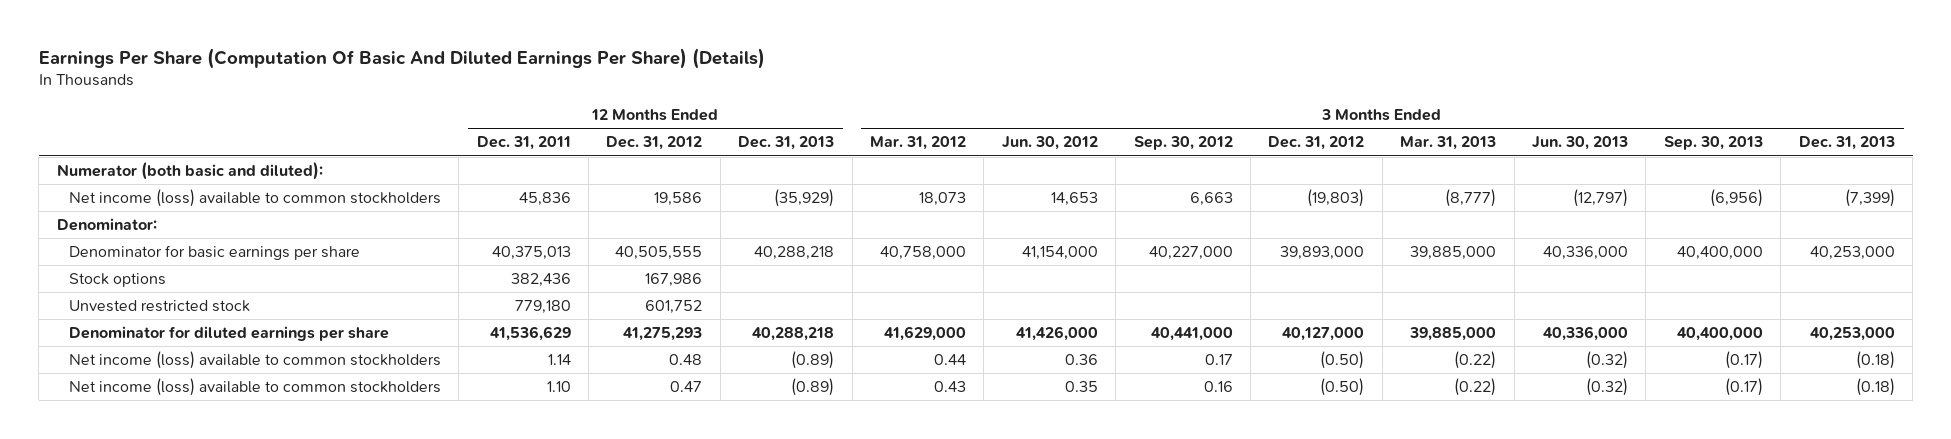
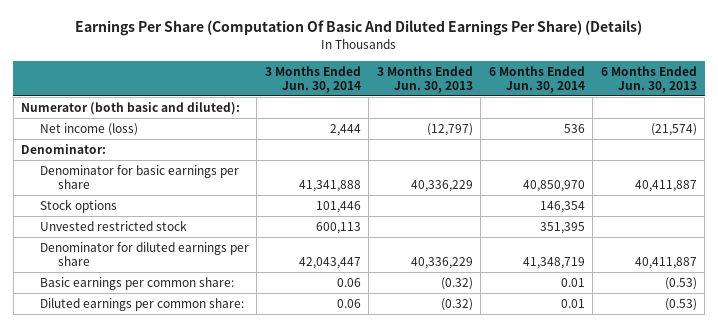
- | 12 Months Ended Dec. 31, 2011 | 12 Months Ended Dec. 31, 2012 | 12 Months Ended Dec. 31, 2013 | 3 Months Ended Mar. 31, 2012 | 3 Months Ended Jun. 30, 2012 | 3 Months Ended Sep. 30, 2012 | 3 Months Ended Dec. 31, 2012 | 3 Months Ended Mar. 31, 2013 | 3 Months Ended Jun. 30, 2013 | 3 Months Ended Sep. 30, 2013 | 3 Months Ended Dec. 31, 2013
+ | 3 Months Ended Jun. 30, 2014 | 3 Months Ended Jun. 30, 2013 | 6 Months Ended Jun. 30, 2014 | 6 Months Ended Jun. 30, 2013
- Net income (loss) available to common stockholders | 45,836 | 19,586 | (35,929) | 18,073 | 14,653 | 6,663 | (19,803) | (8,777) | (12,797) | (6,956) | (7,399)
+ Net income (loss) | 2,444 | (12,797) | 536 | (21,574)
- Denominator for basic earnings per share | 40,375,013 | 40,505,555 | 40,288,218 | 40,758,000 | 41,154,000 | 40,227,000 | 39,893,000 | 39,885,000 | 40,336,000 | 40,400,000 | 40,253,000
+ Denominator for basic earnings per share | 41,341,888 | 40,336,229 | 40,850,970 | 40,411,887
- Denominator for diluted earnings per share | 41,536,629 | 41,275,293 | 40,288,218 | 41,629,000 | 41,426,000 | 40,441,000 | 40,127,000 | 39,885,000 | 40,336,000 | 40,400,000 | 40,253,000
- Net income (loss) available to common stockholders | 1.14 | 0.48 | (0.89) | 0.44 | 0.36 | 0.17 | (0.50) | (0.22) | (0.32) | (0.17) | (0.18)
- Net income (loss) available to common stockholders | 1.10 | 0.47 | (0.89) | 0.43 | 0.35 | 0.16 | (0.50) | (0.22) | (0.32) | (0.17) | (0.18)
+ Denominator for diluted earnings per share | 42,043,447 | 40,336,229 | 41,348,719 | 40,411,887
+ Basic earnings per common share: | 0.06 | (0.32) | 0.01 | (0.53)
+ Diluted earnings per common share: | 0.06 | (0.32) | 0.01 | (0.53)

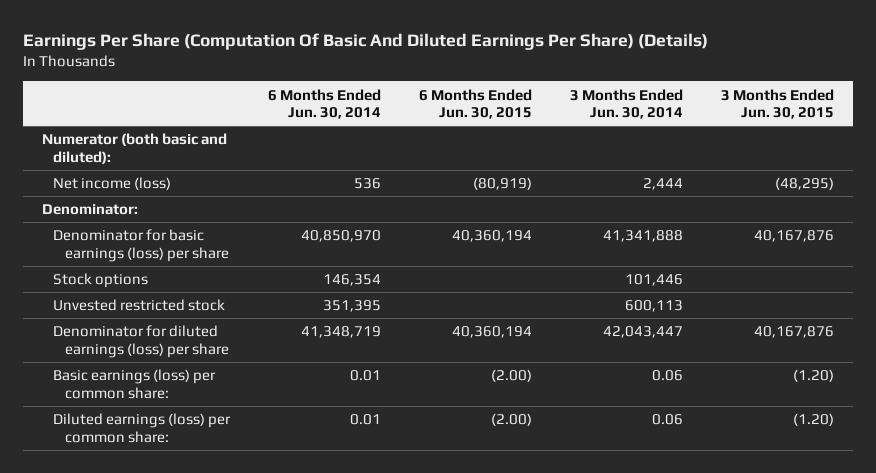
- | 3 Months Ended Jun. 30, 2014 | 3 Months Ended Jun. 30, 2013 | 6 Months Ended Jun. 30, 2014 | 6 Months Ended Jun. 30, 2013
+ | 6 Months Ended Jun. 30, 2014 | 6 Months Ended Jun. 30, 2015 | 3 Months Ended Jun. 30, 2014 | 3 Months Ended Jun. 30, 2015
- Denominator for basic earnings per share | 41,341,888 | 40,336,229 | 40,850,970 | 40,411,887
+ Denominator for basic earnings (loss) per share | 40,850,970 | 40,360,194 | 41,341,888 | 40,167,876
- Denominator for diluted earnings per share | 42,043,447 | 40,336,229 | 41,348,719 | 40,411,887
- Basic earnings per common share: | 0.06 | (0.32) | 0.01 | (0.53)
- Diluted earnings per common share: | 0.06 | (0.32) | 0.01 | (0.53)
+ Denominator for diluted earnings (loss) per share | 41,348,719 | 40,360,194 | 42,043,447 | 40,167,876
+ Basic earnings (loss) per common share: | 0.01 | (2.00) | 0.06 | (1.20)
+ Diluted earnings (loss) per common share: | 0.01 | (2.00) | 0.06 | (1.20)

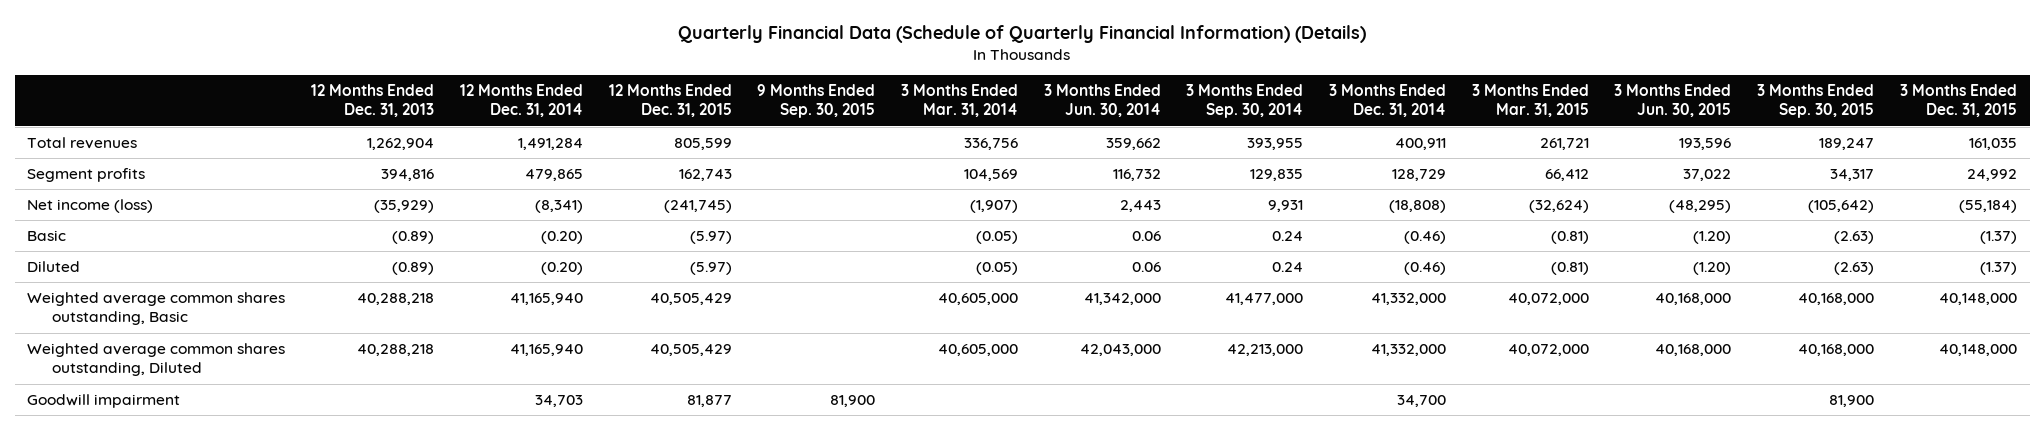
- Earnings Per Share (Computation Of Basic And Diluted Earnings Per Share) (Details)
+ Quarterly Financial Data (Schedule of Quarterly Financial Information) (Details)
- | 6 Months Ended Jun. 30, 2014 | 6 Months Ended Jun. 30, 2015 | 3 Months Ended Jun. 30, 2014 | 3 Months Ended Jun. 30, 2015
+ | 12 Months Ended Dec. 31, 2013 | 12 Months Ended Dec. 31, 2014 | 12 Months Ended Dec. 31, 2015 | 9 Months Ended Sep. 30, 2015 | 3 Months Ended Mar. 31, 2014 | 3 Months Ended Jun. 30, 2014 | 3 Months Ended Sep. 30, 2014 | 3 Months Ended Dec. 31, 2014 | 3 Months Ended Mar. 31, 2015 | 3 Months Ended Jun. 30, 2015 | 3 Months Ended Sep. 30, 2015 | 3 Months Ended Dec. 31, 2015
- Numerator (both basic and diluted):
- Net income (loss) | 536 | (80,919) | 2,444 | (48,295)
- Denominator:
- Denominator for basic earnings (loss) per share | 40,850,970 | 40,360,194 | 41,341,888 | 40,167,876
- Stock options | 146,354 | | 101,446 |
- Unvested restricted stock | 351,395 | | 600,113 |
- Denominator for diluted earnings (loss) per share | 41,348,719 | 40,360,194 | 42,043,447 | 40,167,876
- Basic earnings (loss) per common share: | 0.01 | (2.00) | 0.06 | (1.20)
- Diluted earnings (loss) per common share: | 0.01 | (2.00) | 0.06 | (1.20)
+ Total revenues | 1,262,904 | 1,491,284 | 805,599 | | 336,756 | 359,662 | 393,955 | 400,911 | 261,721 | 193,596 | 189,247 | 161,035
+ Segment profits | 394,816 | 479,865 | 162,743 | | 104,569 | 116,732 | 129,835 | 128,729 | 66,412 | 37,022 | 34,317 | 24,992
+ Net income (loss) | (35,929) | (8,341) | (241,745) | | (1,907) | 2,443 | 9,931 | (18,808) | (32,624) | (48,295) | (105,642) | (55,184)
+ Basic | (0.89) | (0.20) | (5.97) | | (0.05) | 0.06 | 0.24 | (0.46) | (0.81) | (1.20) | (2.63) | (1.37)
+ Diluted | (0.89) | (0.20) | (5.97) | | (0.05) | 0.06 | 0.24 | (0.46) | (0.81) | (1.20) | (2.63) | (1.37)
+ Weighted average common shares outstanding, Basic | 40,288,218 | 41,165,940 | 40,505,429 | | 40,605,000 | 41,342,000 | 41,477,000 | 41,332,000 | 40,072,000 | 40,168,000 | 40,168,000 | 40,148,000
+ Weighted average common shares outstanding, Diluted | 40,288,218 | 41,165,940 | 40,505,429 | | 40,605,000 | 42,043,000 | 42,213,000 | 41,332,000 | 40,072,000 | 40,168,000 | 40,168,000 | 40,148,000
+ Goodwill impairment | | 34,703 | 81,877 | 81,900 | | | | 34,700 | | | 81,900 |

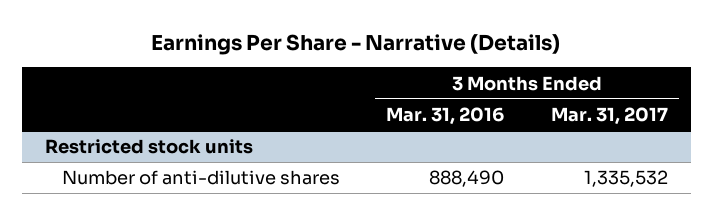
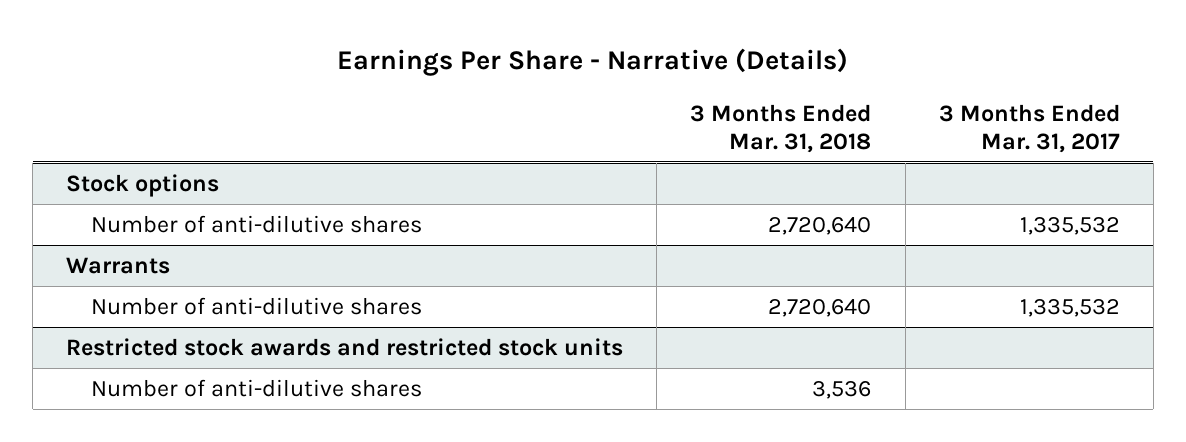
- | 3 Months Ended Mar. 31, 2016 | 3 Months Ended Mar. 31, 2017
+ | 3 Months Ended Mar. 31, 2018 | 3 Months Ended Mar. 31, 2017
- Restricted stock units
+ Stock options
+ Warrants
+ Number of anti-dilutive shares | 2,720,640 | 1,335,532
+ Restricted stock awards and restricted stock units
+ Number of anti-dilutive shares | 3,536 |

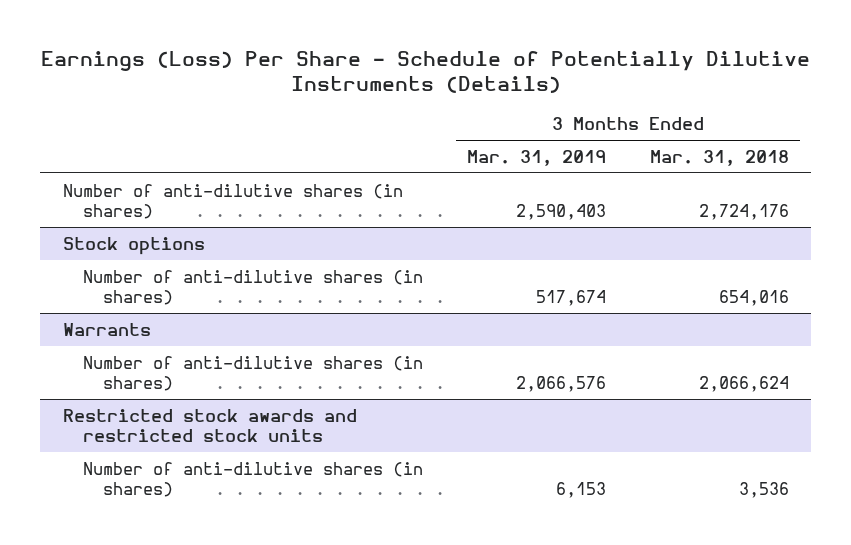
- Earnings Per Share - Narrative (Details)
+ Earnings (Loss) Per Share - Schedule of Potentially Dilutive Instruments (Details)
- | 3 Months Ended Mar. 31, 2018 | 3 Months Ended Mar. 31, 2017
+ | 3 Months Ended Mar. 31, 2019 | 3 Months Ended Mar. 31, 2018
+ Number of anti-dilutive shares (in shares) | 2,590,403 | 2,724,176
@ Stock options
- Number of anti-dilutive shares | 2,720,640 | 1,335,532
+ Number of anti-dilutive shares (in shares) | 517,674 | 654,016
@ Warrants
- Number of anti-dilutive shares | 2,720,640 | 1,335,532
+ Number of anti-dilutive shares (in shares) | 2,066,576 | 2,066,624
@ Restricted stock awards and restricted stock units
- Number of anti-dilutive shares | 3,536 |
+ Number of anti-dilutive shares (in shares) | 6,153 | 3,536

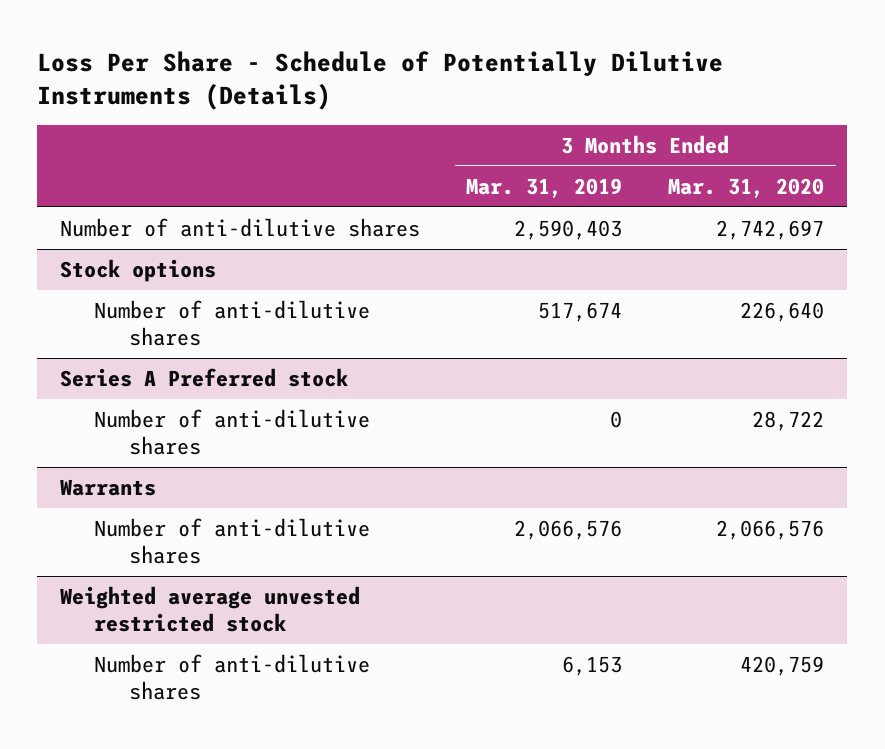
- Earnings (Loss) Per Share - Schedule of Potentially Dilutive Instruments (Details)
+ Loss Per Share - Schedule of Potentially Dilutive Instruments (Details)
- | 3 Months Ended Mar. 31, 2019 | 3 Months Ended Mar. 31, 2018
+ | 3 Months Ended Mar. 31, 2019 | 3 Months Ended Mar. 31, 2020
- Number of anti-dilutive shares (in shares) | 2,590,403 | 2,724,176
+ Number of anti-dilutive shares | 2,590,403 | 2,742,697
@ Stock options
- Number of anti-dilutive shares (in shares) | 517,674 | 654,016
+ Number of anti-dilutive shares | 517,674 | 226,640
+ Series A Preferred stock
+ Number of anti-dilutive shares | 0 | 28,722
@ Warrants
- Number of anti-dilutive shares (in shares) | 2,066,576 | 2,066,624
- Restricted stock awards and restricted stock units
- Number of anti-dilutive shares (in shares) | 6,153 | 3,536
@ Warrants
+ Number of anti-dilutive shares | 2,066,576 | 2,066,576
+ Weighted average unvested restricted stock
+ Number of anti-dilutive shares | 6,153 | 420,759

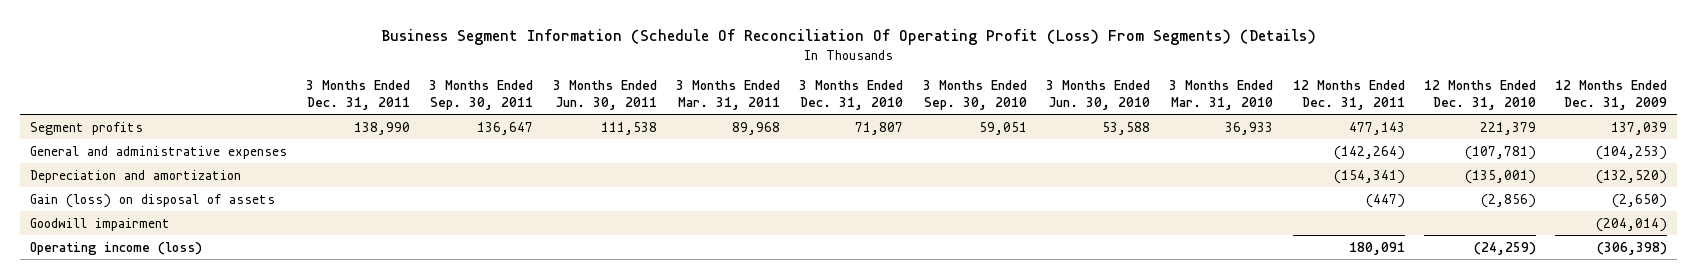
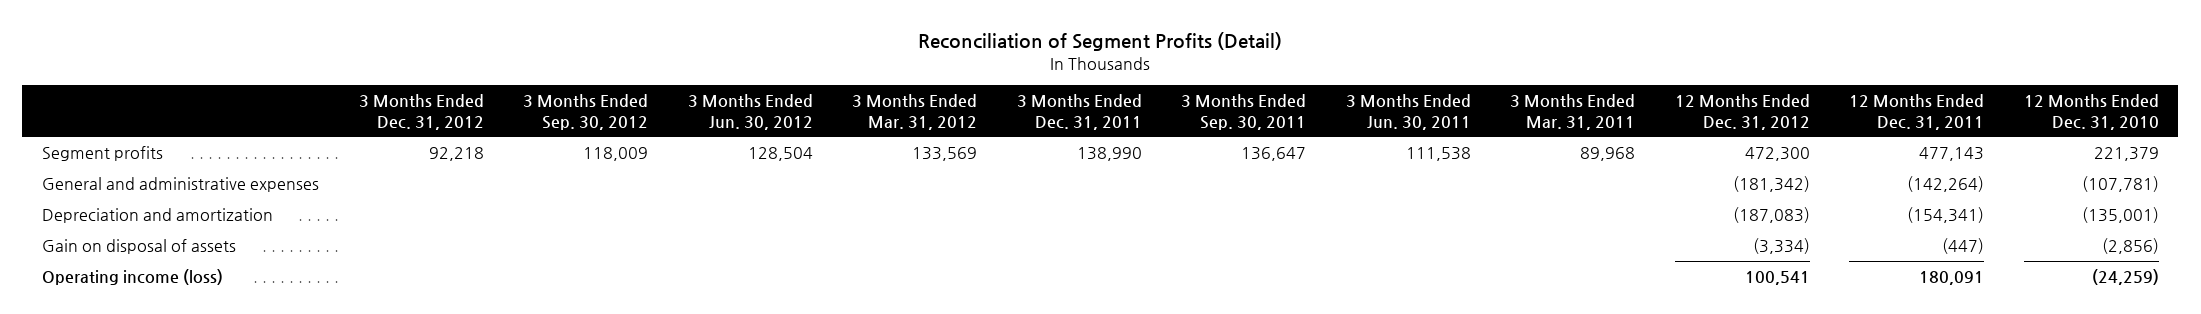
- Business Segment Information (Schedule Of Reconciliation Of Operating Profit (Loss) From Segments) (Details)
+ Reconciliation of Segment Profits (Detail)
- | 3 Months Ended Dec. 31, 2011 | 3 Months Ended Sep. 30, 2011 | 3 Months Ended Jun. 30, 2011 | 3 Months Ended Mar. 31, 2011 | 3 Months Ended Dec. 31, 2010 | 3 Months Ended Sep. 30, 2010 | 3 Months Ended Jun. 30, 2010 | 3 Months Ended Mar. 31, 2010 | 12 Months Ended Dec. 31, 2011 | 12 Months Ended Dec. 31, 2010 | 12 Months Ended Dec. 31, 2009
+ | 3 Months Ended Dec. 31, 2012 | 3 Months Ended Sep. 30, 2012 | 3 Months Ended Jun. 30, 2012 | 3 Months Ended Mar. 31, 2012 | 3 Months Ended Dec. 31, 2011 | 3 Months Ended Sep. 30, 2011 | 3 Months Ended Jun. 30, 2011 | 3 Months Ended Mar. 31, 2011 | 12 Months Ended Dec. 31, 2012 | 12 Months Ended Dec. 31, 2011 | 12 Months Ended Dec. 31, 2010
- Gain (loss) on disposal of assets | | | | | | | | | (447) | (2,856) | (2,650)
- Goodwill impairment | | | | | | | | | | | (204,014)
+ Gain on disposal of assets | | | | | | | | | (3,334) | (447) | (2,856)

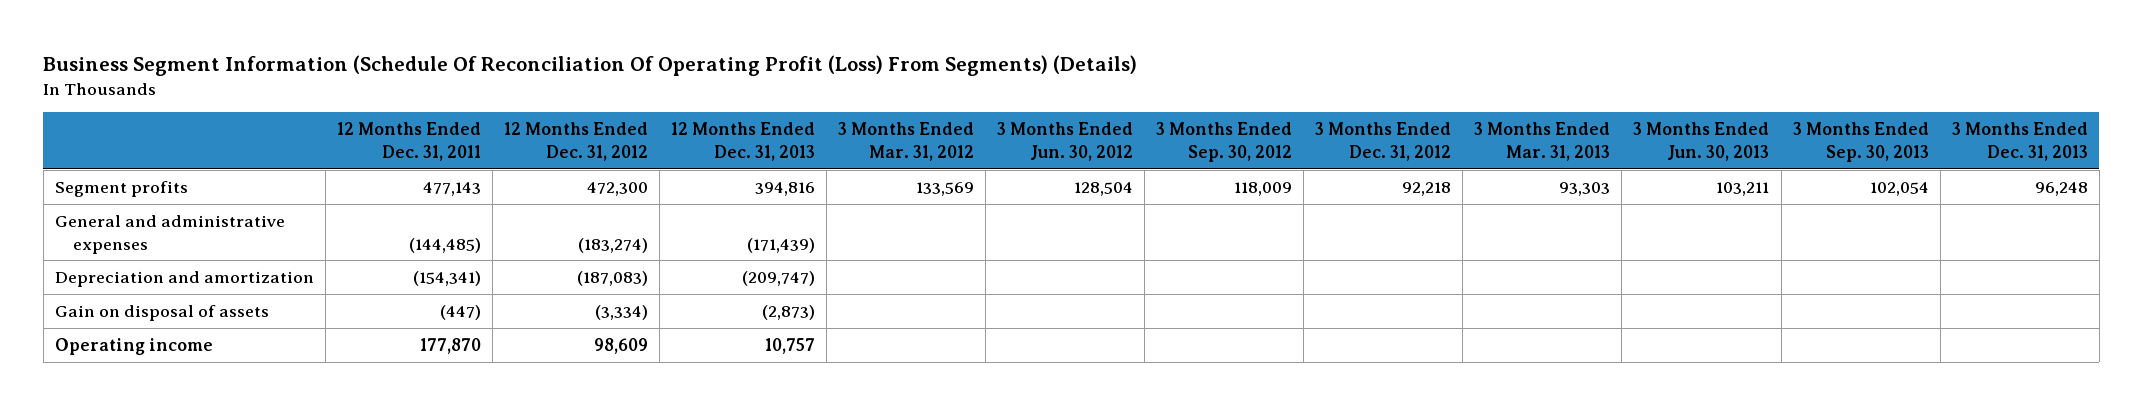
- Reconciliation of Segment Profits (Detail)
+ Business Segment Information (Schedule Of Reconciliation Of Operating Profit (Loss) From Segments) (Details)
- | 3 Months Ended Dec. 31, 2012 | 3 Months Ended Sep. 30, 2012 | 3 Months Ended Jun. 30, 2012 | 3 Months Ended Mar. 31, 2012 | 3 Months Ended Dec. 31, 2011 | 3 Months Ended Sep. 30, 2011 | 3 Months Ended Jun. 30, 2011 | 3 Months Ended Mar. 31, 2011 | 12 Months Ended Dec. 31, 2012 | 12 Months Ended Dec. 31, 2011 | 12 Months Ended Dec. 31, 2010
+ | 12 Months Ended Dec. 31, 2011 | 12 Months Ended Dec. 31, 2012 | 12 Months Ended Dec. 31, 2013 | 3 Months Ended Mar. 31, 2012 | 3 Months Ended Jun. 30, 2012 | 3 Months Ended Sep. 30, 2012 | 3 Months Ended Dec. 31, 2012 | 3 Months Ended Mar. 31, 2013 | 3 Months Ended Jun. 30, 2013 | 3 Months Ended Sep. 30, 2013 | 3 Months Ended Dec. 31, 2013
- General and administrative expenses | | | | | | | | | (181,342) | (142,264) | (107,781)
+ General and administrative expenses | (144,485) | (183,274) | (171,439) | | | | | | | |
- Operating income (loss) | | | | | | | | | 100,541 | 180,091 | (24,259)
+ Operating income | 177,870 | 98,609 | 10,757 | | | | | | | |

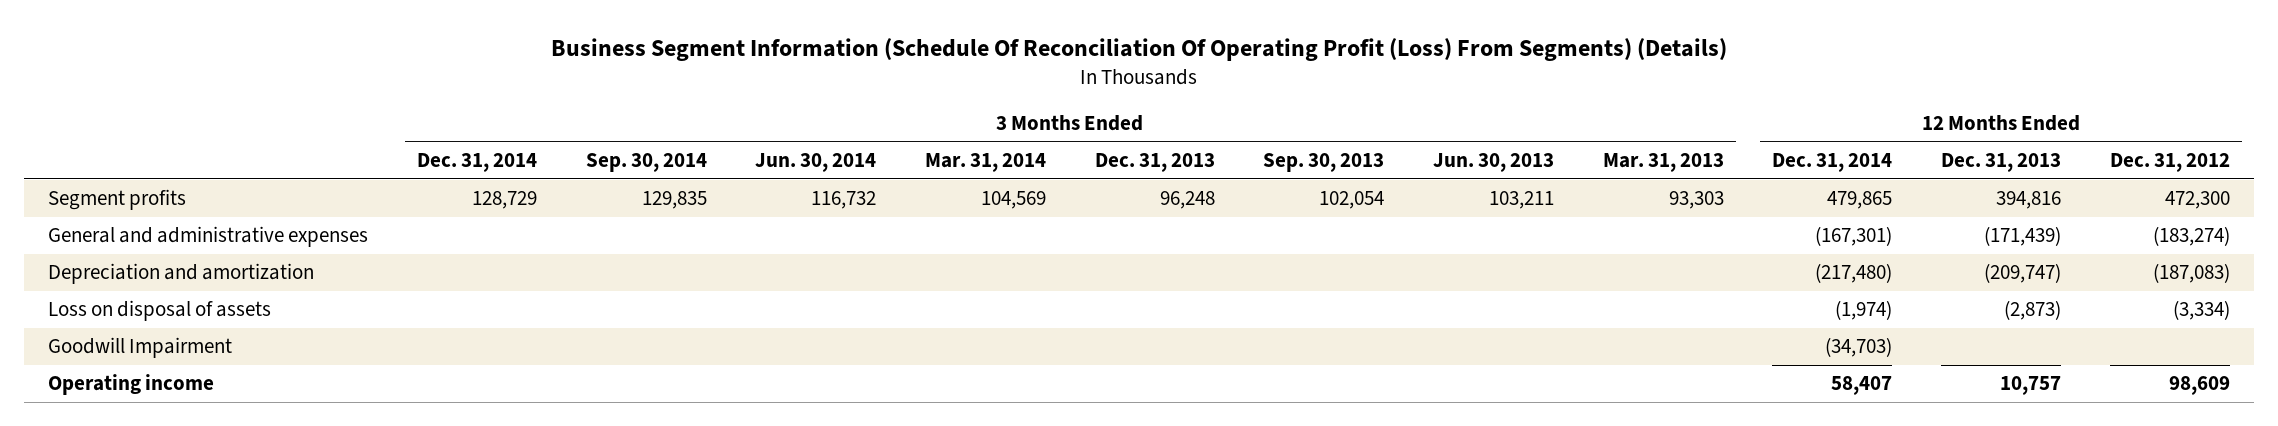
- | 12 Months Ended Dec. 31, 2011 | 12 Months Ended Dec. 31, 2012 | 12 Months Ended Dec. 31, 2013 | 3 Months Ended Mar. 31, 2012 | 3 Months Ended Jun. 30, 2012 | 3 Months Ended Sep. 30, 2012 | 3 Months Ended Dec. 31, 2012 | 3 Months Ended Mar. 31, 2013 | 3 Months Ended Jun. 30, 2013 | 3 Months Ended Sep. 30, 2013 | 3 Months Ended Dec. 31, 2013
+ | 3 Months Ended Dec. 31, 2014 | 3 Months Ended Sep. 30, 2014 | 3 Months Ended Jun. 30, 2014 | 3 Months Ended Mar. 31, 2014 | 3 Months Ended Dec. 31, 2013 | 3 Months Ended Sep. 30, 2013 | 3 Months Ended Jun. 30, 2013 | 3 Months Ended Mar. 31, 2013 | 12 Months Ended Dec. 31, 2014 | 12 Months Ended Dec. 31, 2013 | 12 Months Ended Dec. 31, 2012
- Gain on disposal of assets | (447) | (3,334) | (2,873) | | | | | | | |
+ Loss on disposal of assets | | | | | | | | | (1,974) | (2,873) | (3,334)
+ Goodwill Impairment | | | | | | | | | (34,703) | |

